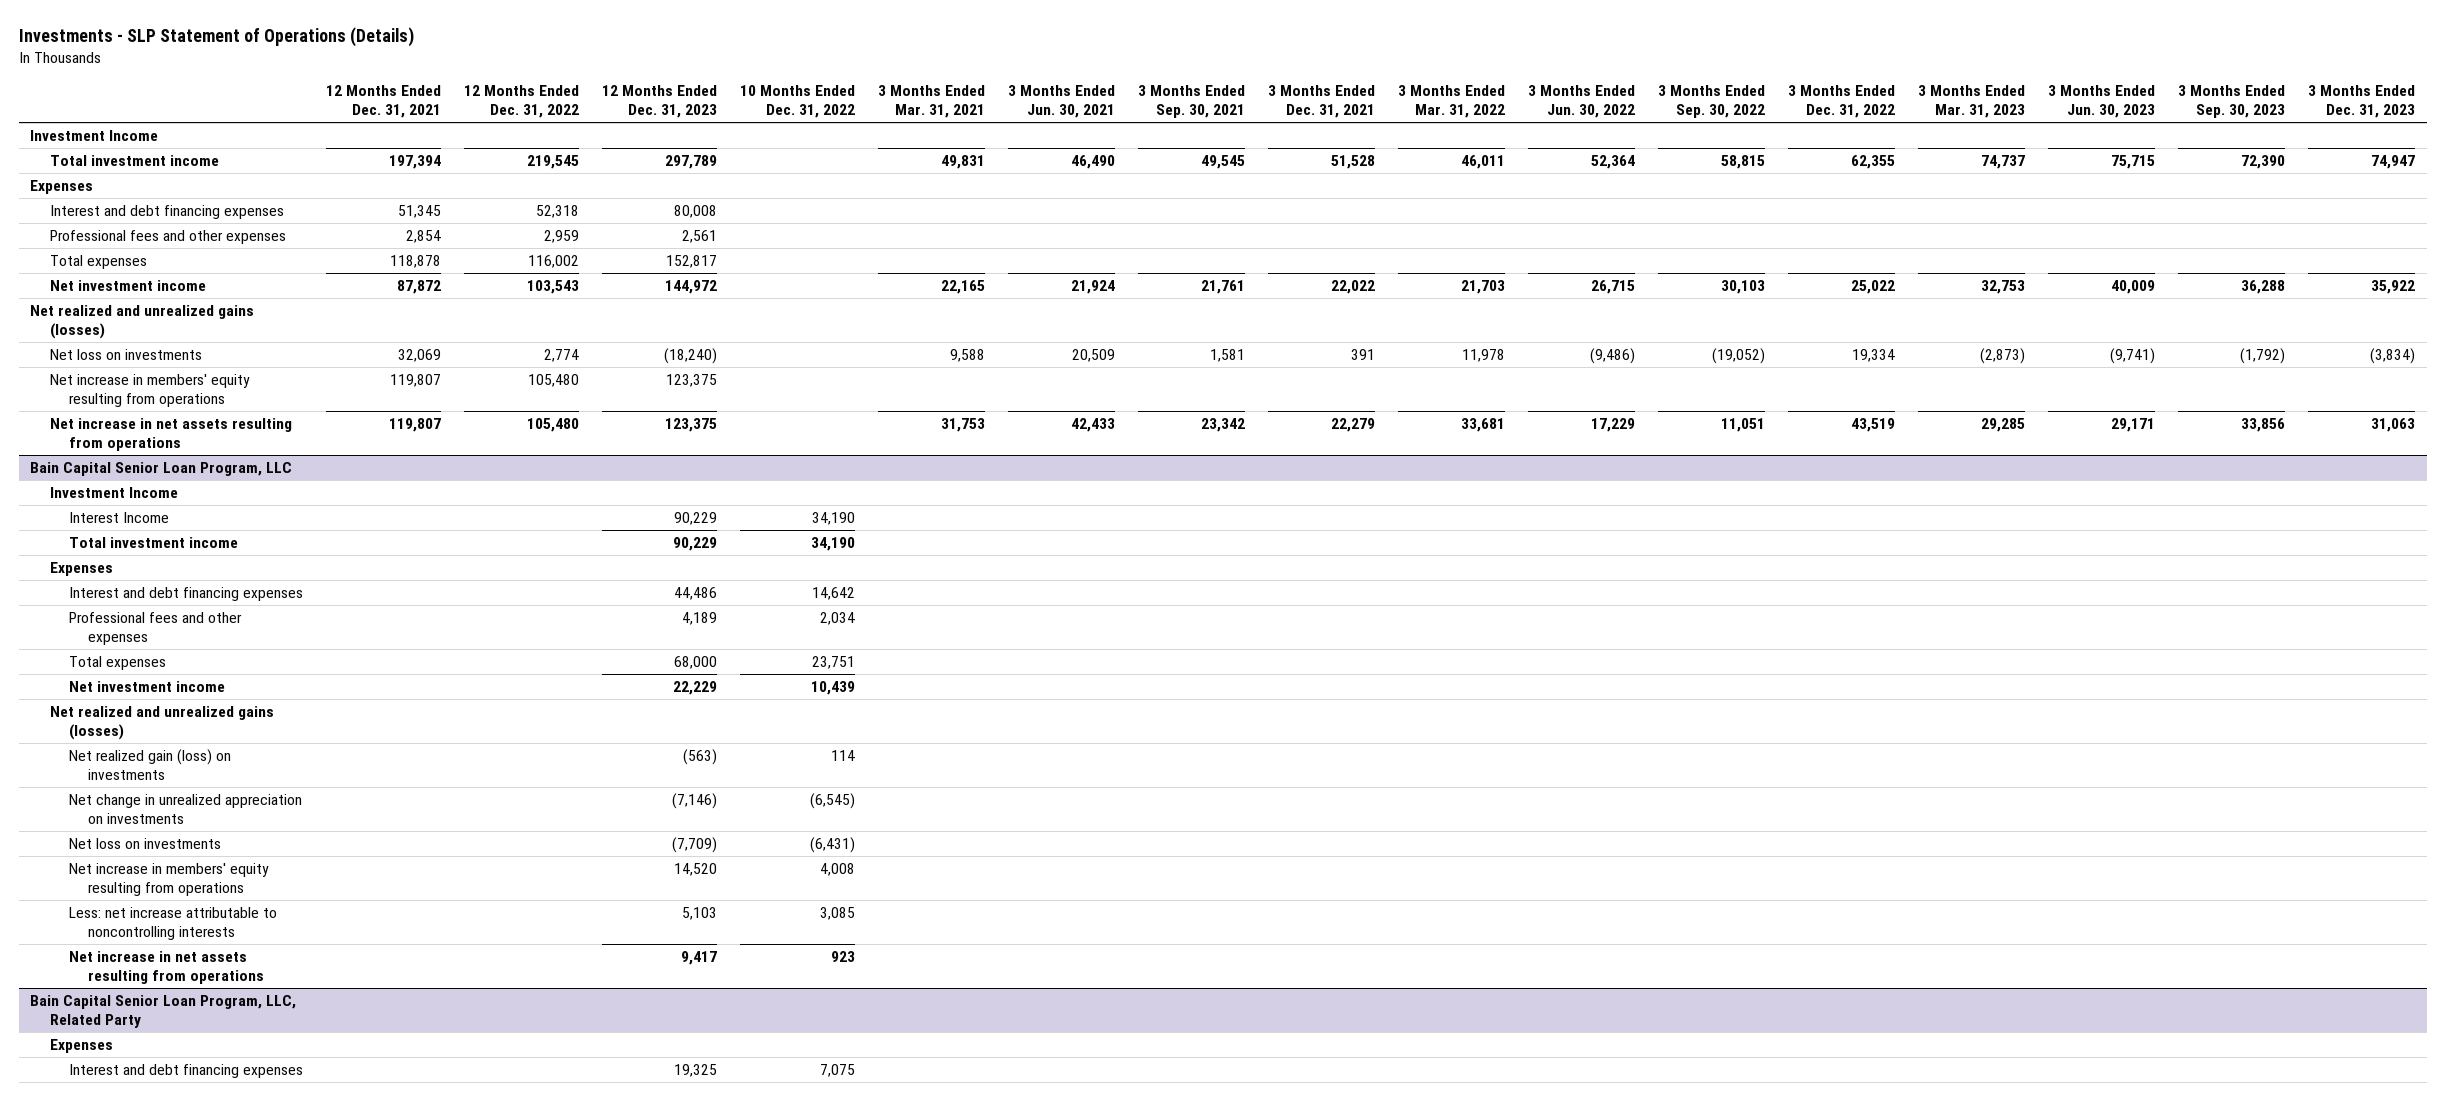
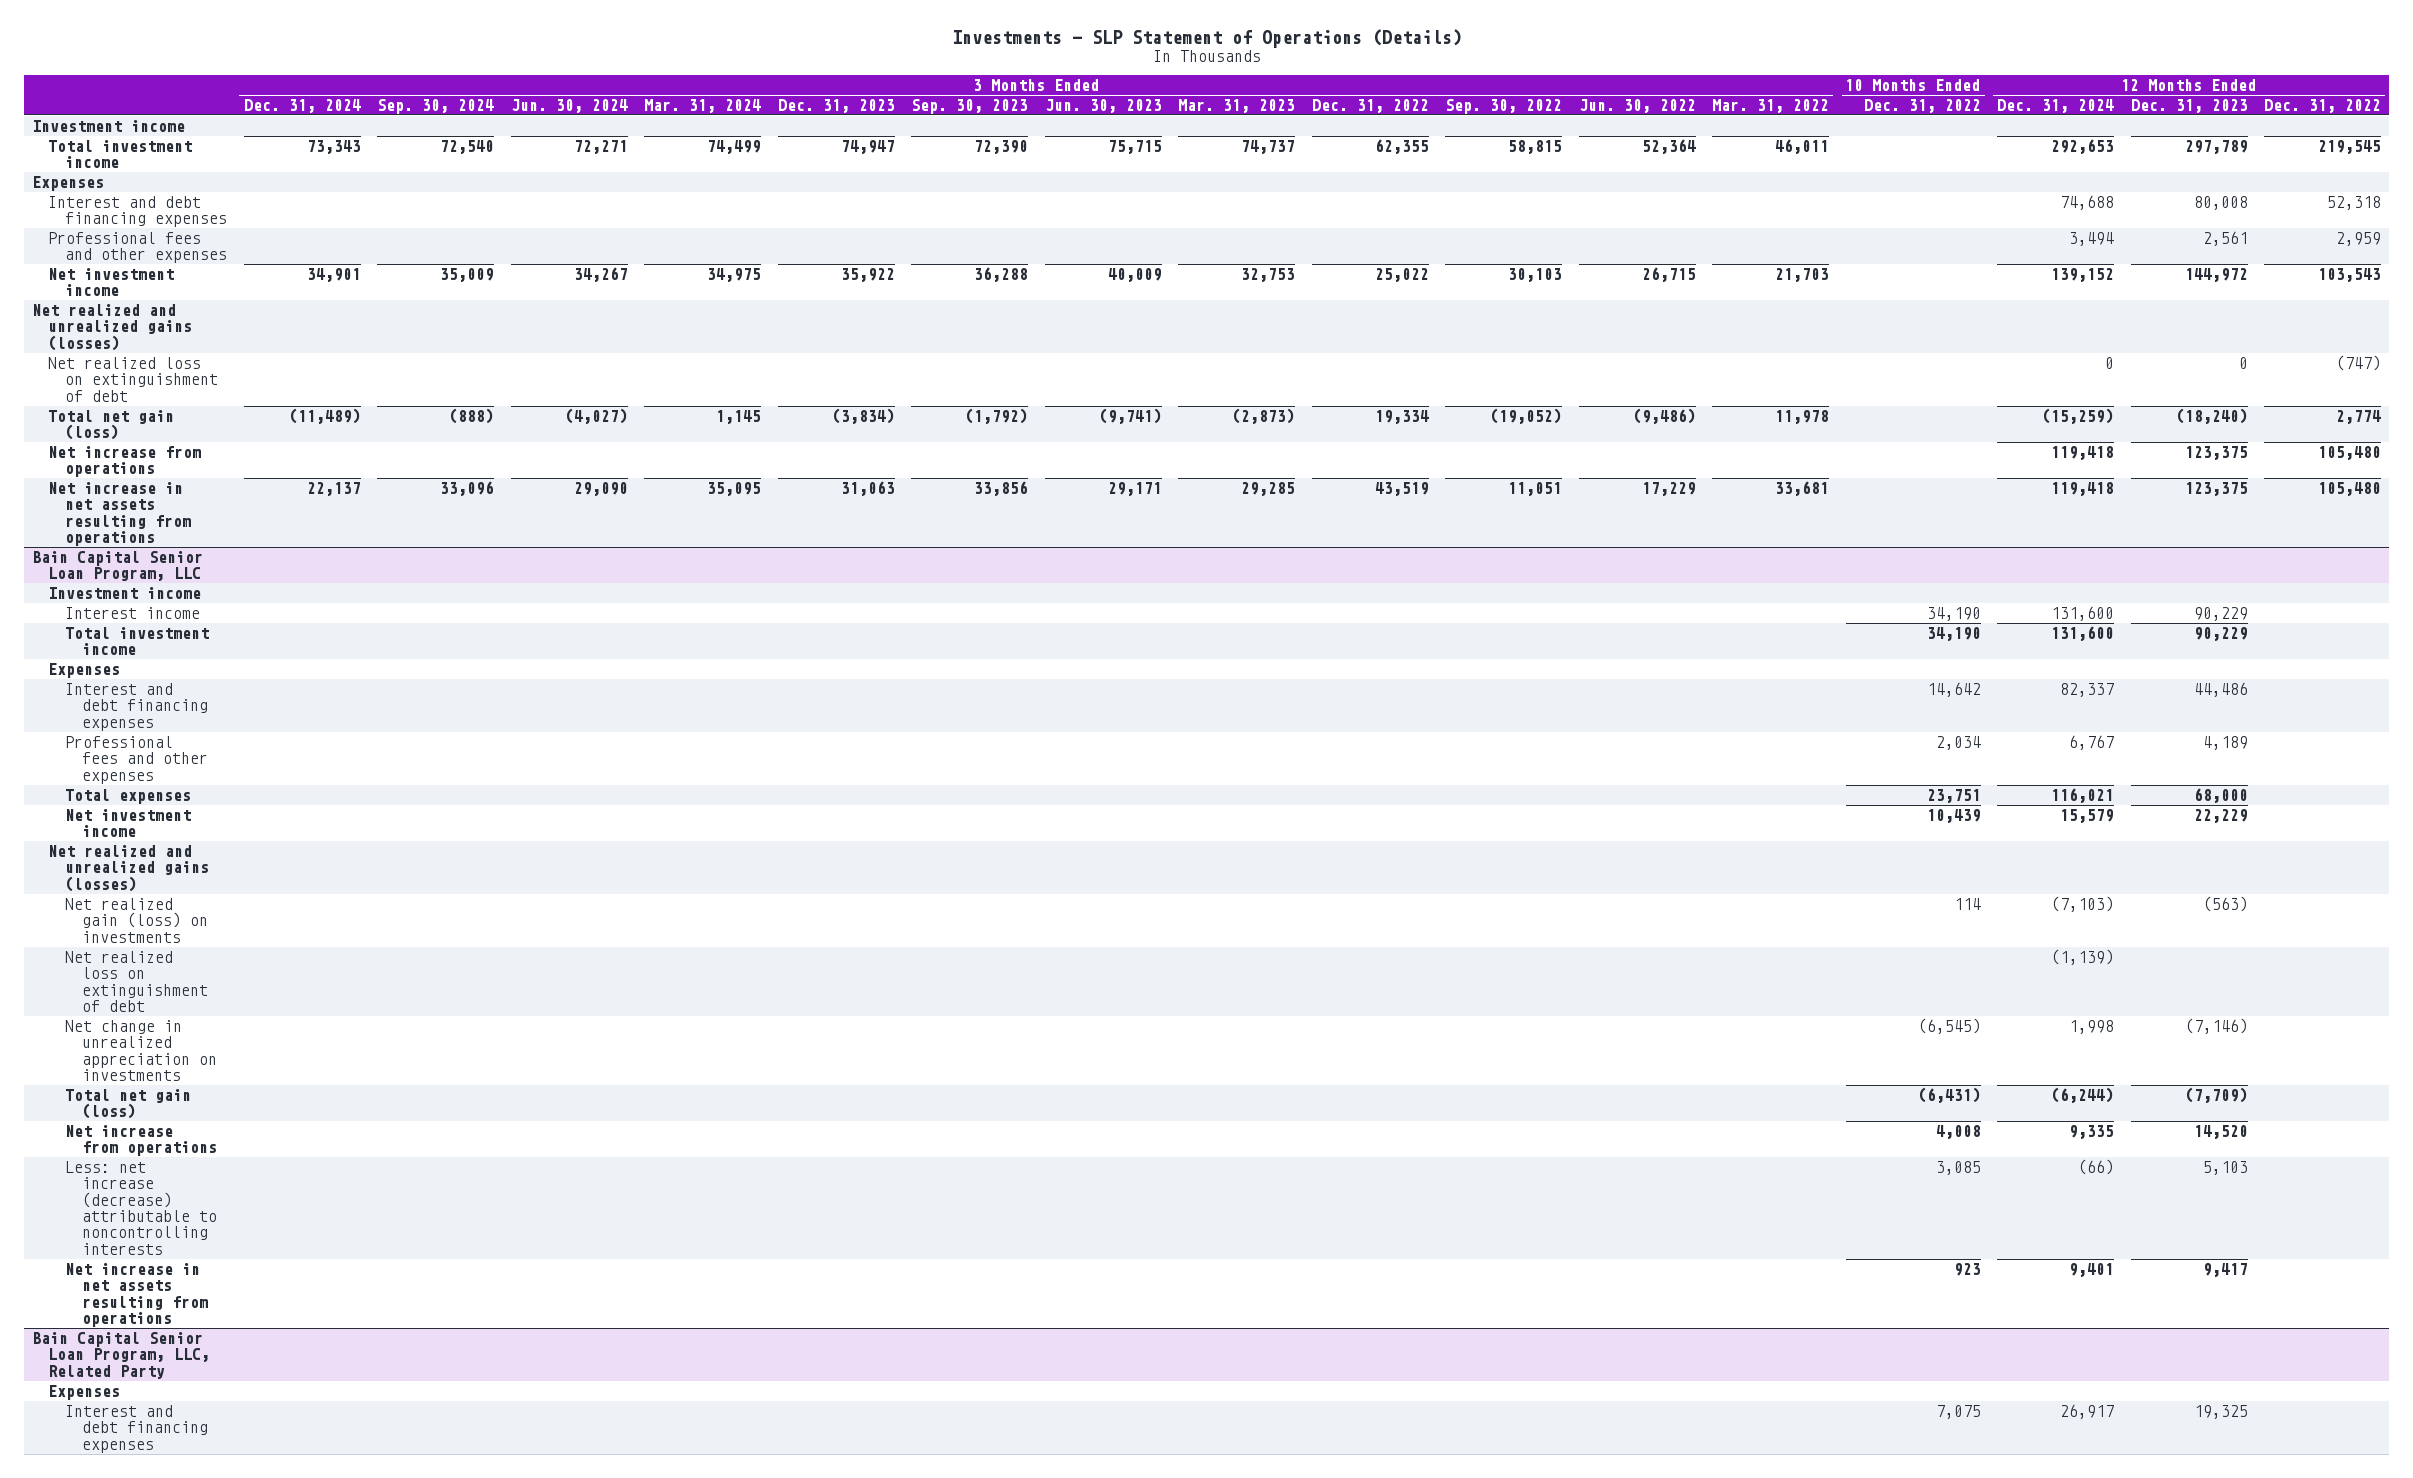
- | 12 Months Ended Dec. 31, 2021 | 12 Months Ended Dec. 31, 2022 | 12 Months Ended Dec. 31, 2023 | 10 Months Ended Dec. 31, 2022 | 3 Months Ended Mar. 31, 2021 | 3 Months Ended Jun. 30, 2021 | 3 Months Ended Sep. 30, 2021 | 3 Months Ended Dec. 31, 2021 | 3 Months Ended Mar. 31, 2022 | 3 Months Ended Jun. 30, 2022 | 3 Months Ended Sep. 30, 2022 | 3 Months Ended Dec. 31, 2022 | 3 Months Ended Mar. 31, 2023 | 3 Months Ended Jun. 30, 2023 | 3 Months Ended Sep. 30, 2023 | 3 Months Ended Dec. 31, 2023
+ | 3 Months Ended Dec. 31, 2024 | 3 Months Ended Sep. 30, 2024 | 3 Months Ended Jun. 30, 2024 | 3 Months Ended Mar. 31, 2024 | 3 Months Ended Dec. 31, 2023 | 3 Months Ended Sep. 30, 2023 | 3 Months Ended Jun. 30, 2023 | 3 Months Ended Mar. 31, 2023 | 3 Months Ended Dec. 31, 2022 | 3 Months Ended Sep. 30, 2022 | 3 Months Ended Jun. 30, 2022 | 3 Months Ended Mar. 31, 2022 | 10 Months Ended Dec. 31, 2022 | 12 Months Ended Dec. 31, 2024 | 12 Months Ended Dec. 31, 2023 | 12 Months Ended Dec. 31, 2022
- Investment Income
+ Investment income
- Total expenses | 118,878 | 116,002 | 152,817 | | | | | | | | | | | | |
- Net loss on investments | 32,069 | 2,774 | (18,240) | | 9,588 | 20,509 | 1,581 | 391 | 11,978 | (9,486) | (19,052) | 19,334 | (2,873) | (9,741) | (1,792) | (3,834)
- Net increase in members' equity resulting from operations | 119,807 | 105,480 | 123,375 | | | | | | | | | | | | |
+ Net realized loss on extinguishment of debt | | | | | | | | | | | | | | 0 | 0 | (747)
+ Total net gain (loss) | (11,489) | (888) | (4,027) | 1,145 | (3,834) | (1,792) | (9,741) | (2,873) | 19,334 | (19,052) | (9,486) | 11,978 | | (15,259) | (18,240) | 2,774
+ Net increase from operations | | | | | | | | | | | | | | 119,418 | 123,375 | 105,480
@ Bain Capital Senior Loan Program, LLC
- Investment Income
- Interest Income | | | 90,229 | 34,190 | | | | | | | | | | | |
+ Investment income
+ Interest income | | | | | | | | | | | | | 34,190 | 131,600 | 90,229 |
+ Net realized loss on extinguishment of debt | | | | | | | | | | | | | | (1,139) | |
- Net loss on investments | | | (7,709) | (6,431) | | | | | | | | | | | |
- Net increase in members' equity resulting from operations | | | 14,520 | 4,008 | | | | | | | | | | | |
- Less: net increase attributable to noncontrolling interests | | | 5,103 | 3,085 | | | | | | | | | | | |
+ Total net gain (loss) | | | | | | | | | | | | | (6,431) | (6,244) | (7,709) |
+ Net increase from operations | | | | | | | | | | | | | 4,008 | 9,335 | 14,520 |
+ Less: net increase (decrease) attributable to noncontrolling interests | | | | | | | | | | | | | 3,085 | (66) | 5,103 |

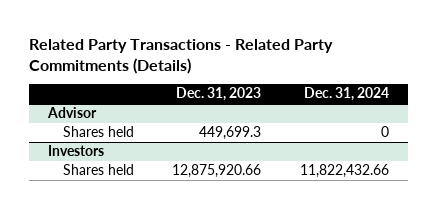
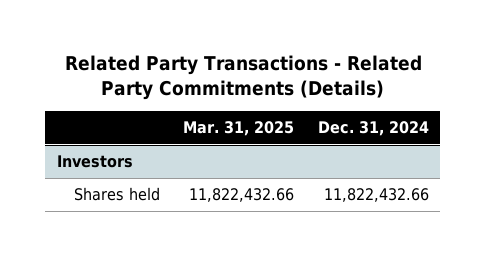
- | Dec. 31, 2023 | Dec. 31, 2024
+ | Mar. 31, 2025 | Dec. 31, 2024
- Advisor
- Shares held | 449,699.3 | 0

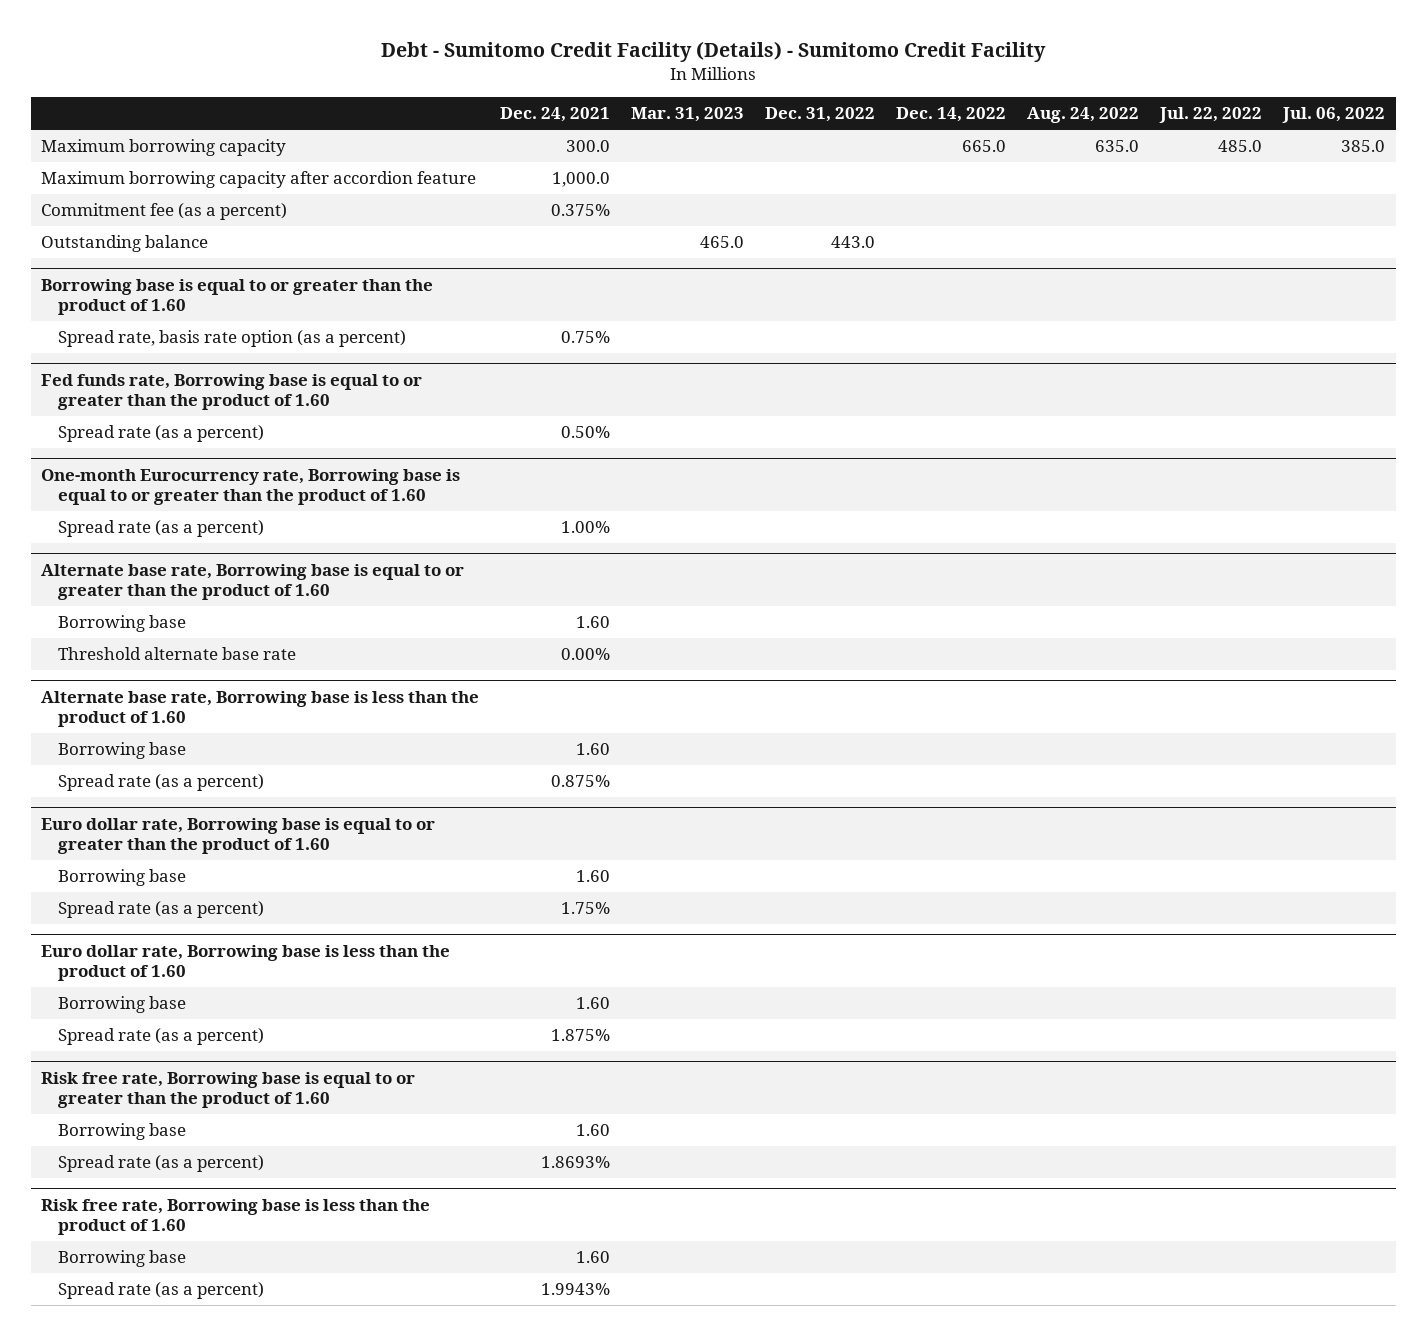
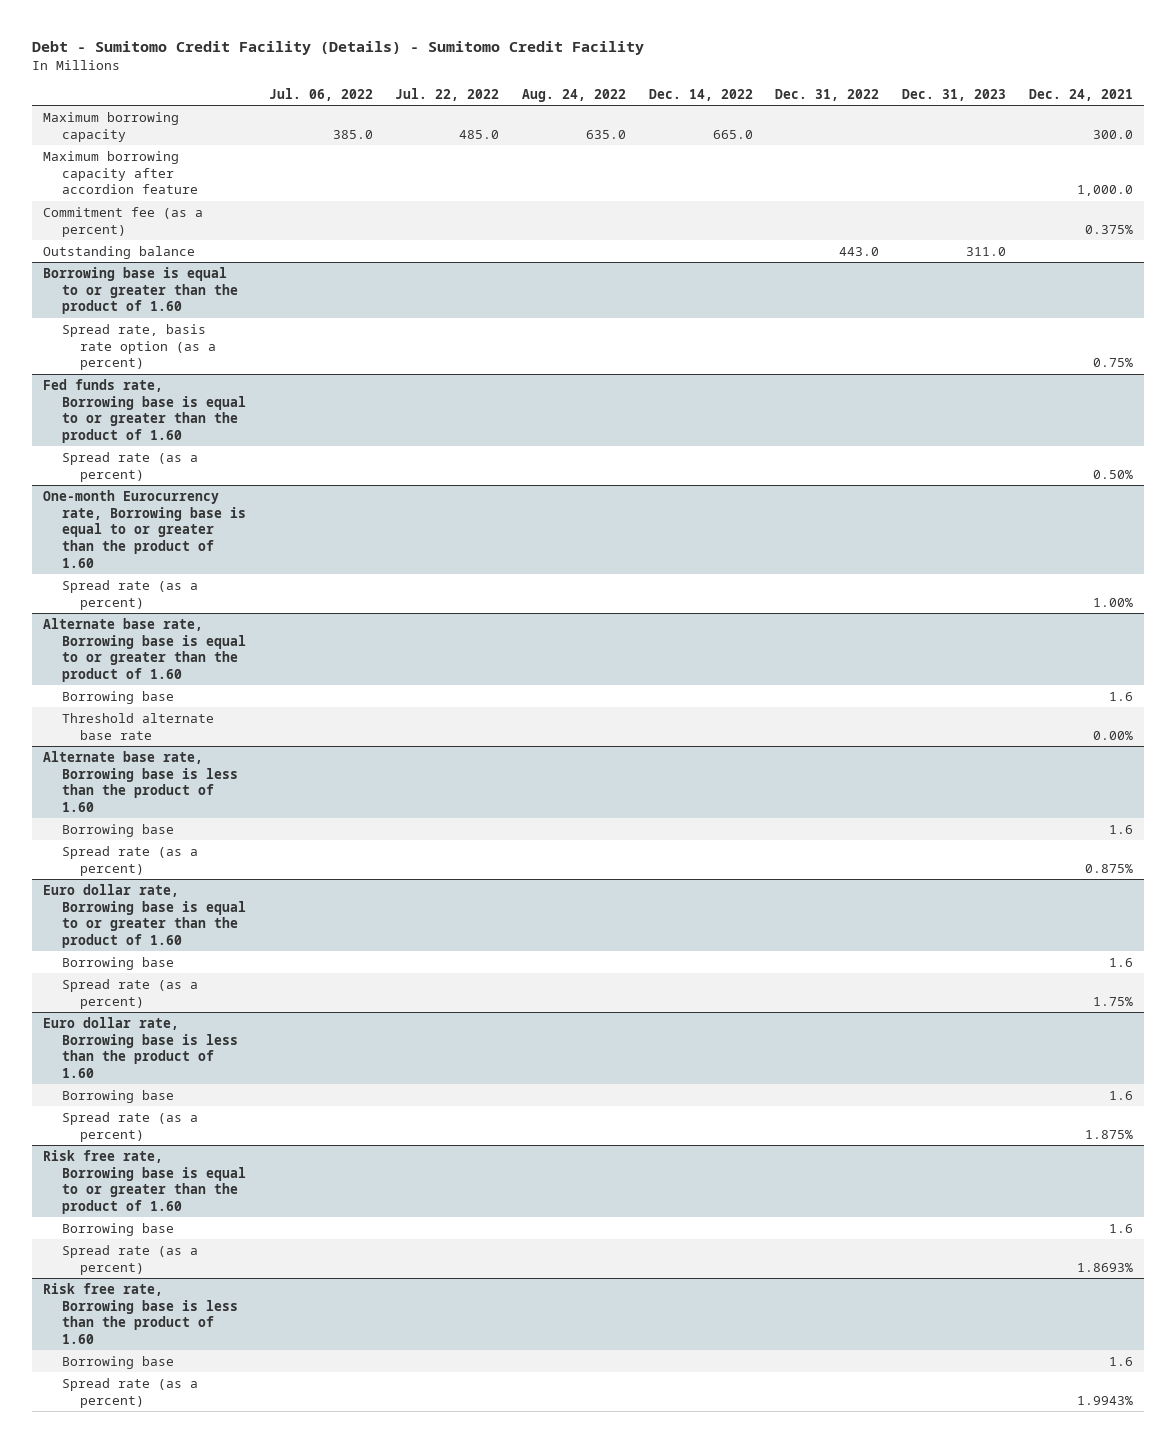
- | Dec. 24, 2021 | Mar. 31, 2023 | Dec. 31, 2022 | Dec. 14, 2022 | Aug. 24, 2022 | Jul. 22, 2022 | Jul. 06, 2022
+ | Jul. 06, 2022 | Jul. 22, 2022 | Aug. 24, 2022 | Dec. 14, 2022 | Dec. 31, 2022 | Dec. 31, 2023 | Dec. 24, 2021
@ Alternate base rate, Borrowing base is equal to or greater than the product of 1.60
- Borrowing base | 1.60 | | | | | |
+ Borrowing base | | | | | | | 1.6
@ Alternate base rate, Borrowing base is less than the product of 1.60
- Borrowing base | 1.60 | | | | | |
+ Borrowing base | | | | | | | 1.6
@ Euro dollar rate, Borrowing base is equal to or greater than the product of 1.60
- Borrowing base | 1.60 | | | | | |
+ Borrowing base | | | | | | | 1.6
@ Euro dollar rate, Borrowing base is less than the product of 1.60
- Borrowing base | 1.60 | | | | | |
+ Borrowing base | | | | | | | 1.6
@ Risk free rate, Borrowing base is equal to or greater than the product of 1.60
- Borrowing base | 1.60 | | | | | |
+ Borrowing base | | | | | | | 1.6
@ Risk free rate, Borrowing base is less than the product of 1.60
- Borrowing base | 1.60 | | | | | |
+ Borrowing base | | | | | | | 1.6

